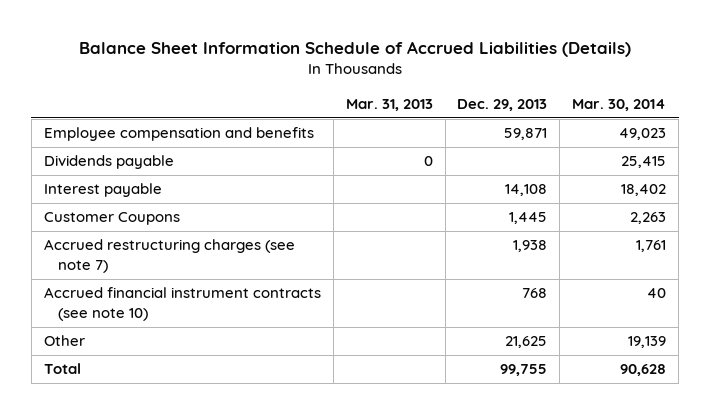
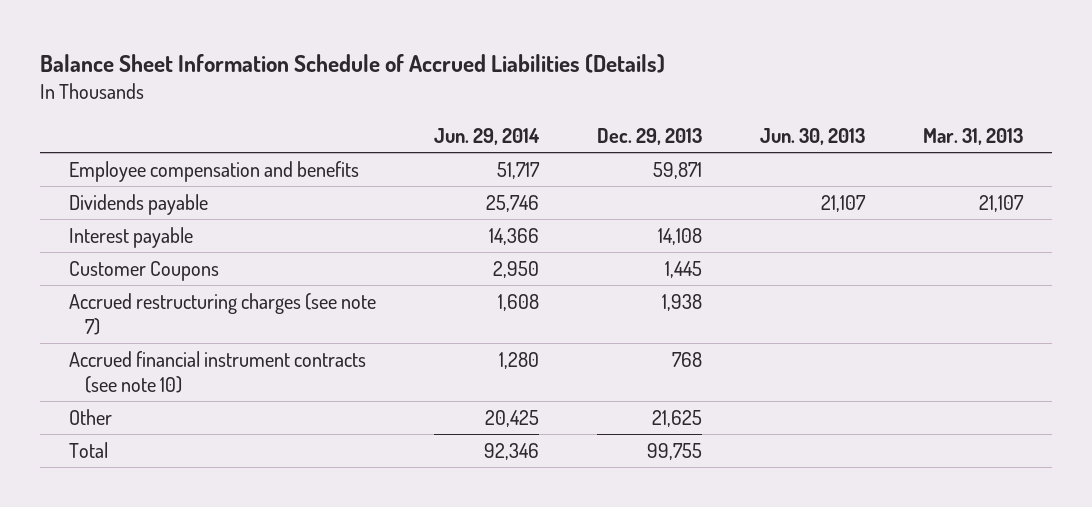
- | Mar. 31, 2013 | Dec. 29, 2013 | Mar. 30, 2014
+ | Jun. 29, 2014 | Dec. 29, 2013 | Jun. 30, 2013 | Mar. 31, 2013
- Dividends payable | 0 | | 25,415
+ Dividends payable | 25,746 | | 21,107 | 21,107

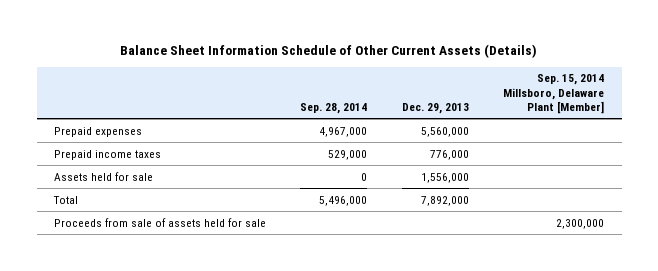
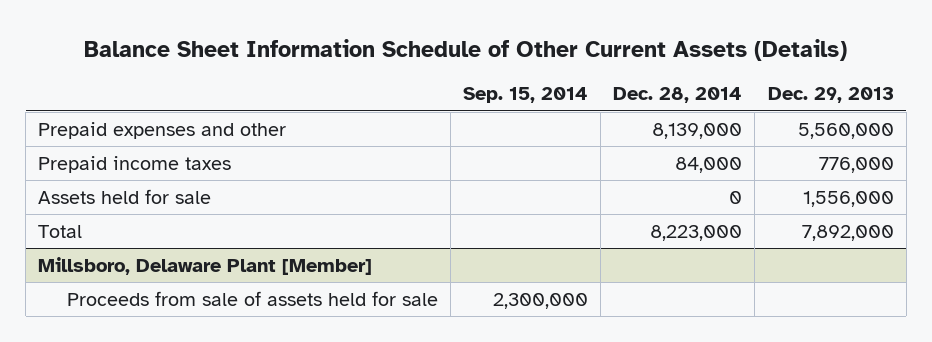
- | Sep. 28, 2014 | Dec. 29, 2013 | Sep. 15, 2014 Millsboro, Delaware Plant [Member]
+ | Sep. 15, 2014 | Dec. 28, 2014 | Dec. 29, 2013
- Prepaid expenses | 4,967,000 | 5,560,000 |
+ Prepaid expenses and other | | 8,139,000 | 5,560,000
+ Millsboro, Delaware Plant [Member]

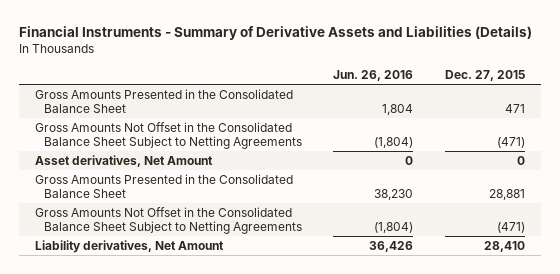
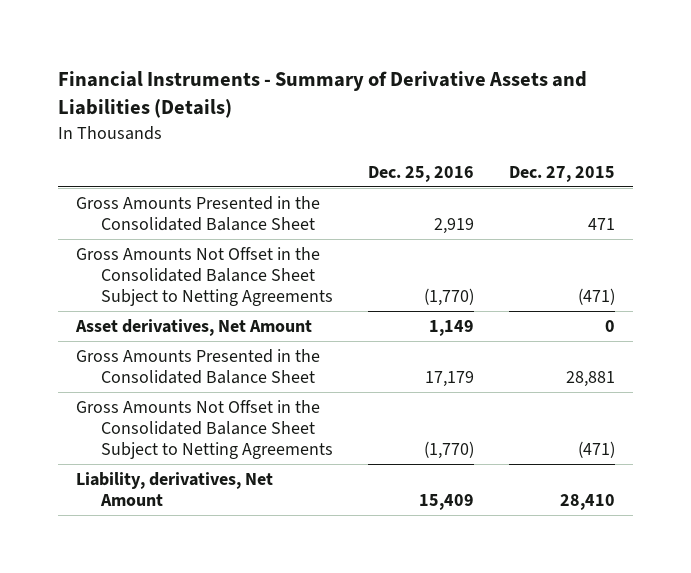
- | Jun. 26, 2016 | Dec. 27, 2015
+ | Dec. 25, 2016 | Dec. 27, 2015
- Liability derivatives, Net Amount | 36,426 | 28,410
+ Liability, derivatives, Net Amount | 15,409 | 28,410

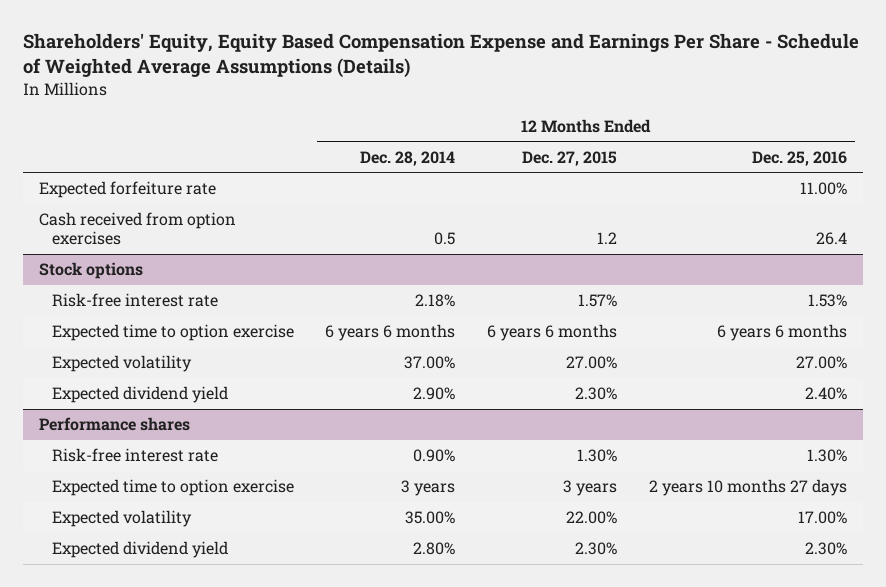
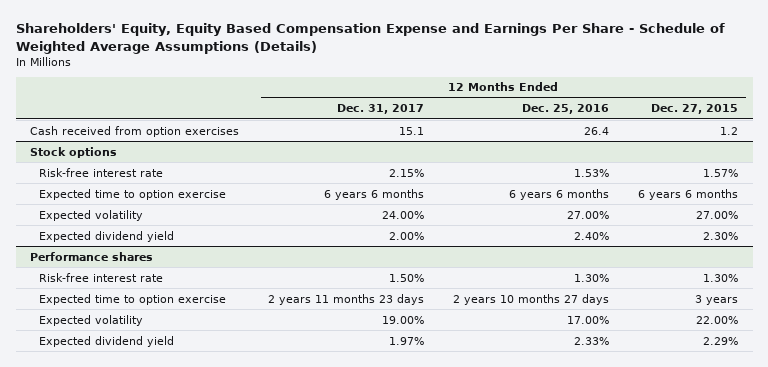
- | 12 Months Ended Dec. 28, 2014 | 12 Months Ended Dec. 27, 2015 | 12 Months Ended Dec. 25, 2016
+ | 12 Months Ended Dec. 31, 2017 | 12 Months Ended Dec. 25, 2016 | 12 Months Ended Dec. 27, 2015
- Expected forfeiture rate | | | 11.00%
@ Performance shares
- Expected dividend yield | 2.80% | 2.30% | 2.30%
+ Expected dividend yield | 1.97% | 2.33% | 2.29%

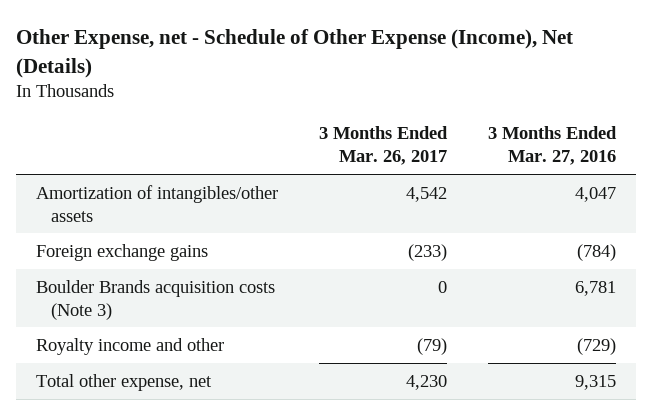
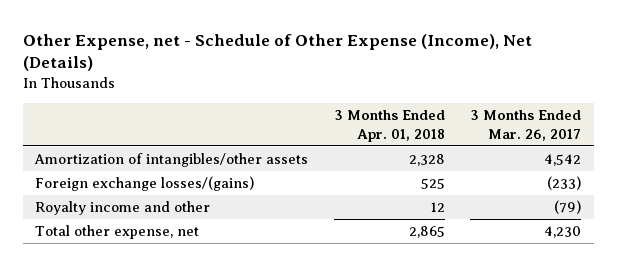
- | 3 Months Ended Mar. 26, 2017 | 3 Months Ended Mar. 27, 2016
+ | 3 Months Ended Apr. 01, 2018 | 3 Months Ended Mar. 26, 2017
- Foreign exchange gains | (233) | (784)
- Boulder Brands acquisition costs (Note 3) | 0 | 6,781
+ Foreign exchange losses/(gains) | 525 | (233)

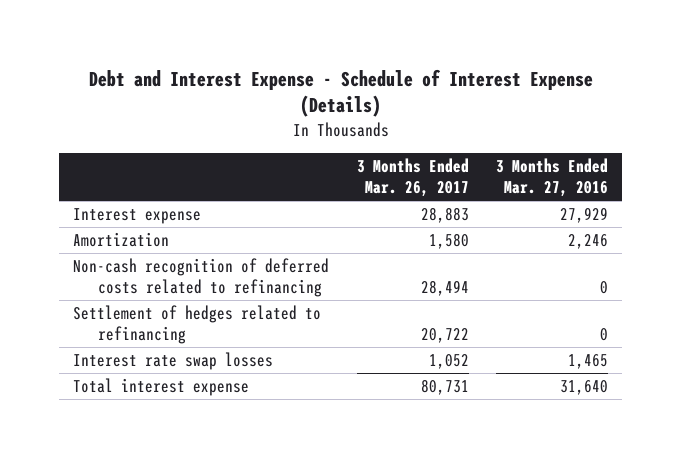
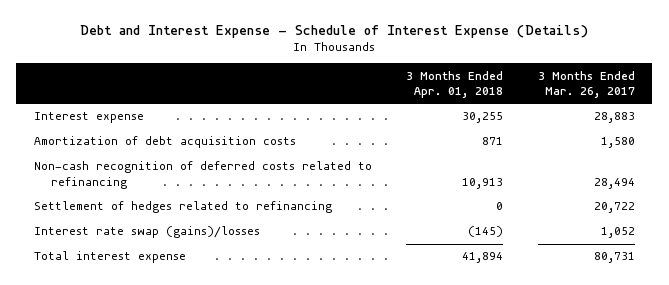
- | 3 Months Ended Mar. 26, 2017 | 3 Months Ended Mar. 27, 2016
+ | 3 Months Ended Apr. 01, 2018 | 3 Months Ended Mar. 26, 2017
- Amortization | 1,580 | 2,246
+ Amortization of debt acquisition costs | 871 | 1,580
- Interest rate swap losses | 1,052 | 1,465
+ Interest rate swap (gains)/losses | (145) | 1,052

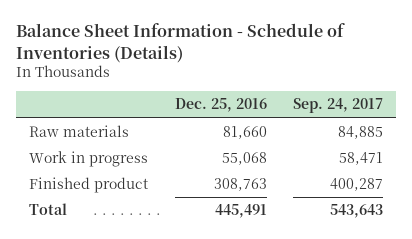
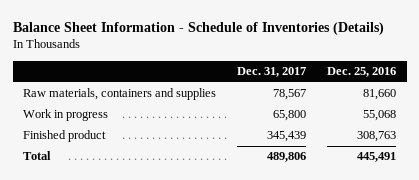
- | Dec. 25, 2016 | Sep. 24, 2017
+ | Dec. 31, 2017 | Dec. 25, 2016
- Raw materials | 81,660 | 84,885
+ Raw materials, containers and supplies | 78,567 | 81,660

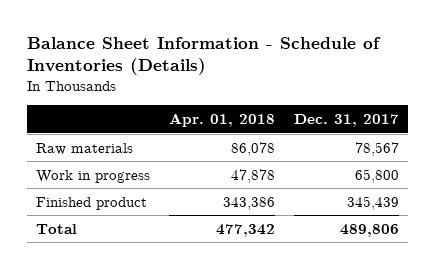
- | Dec. 31, 2017 | Dec. 25, 2016
+ | Apr. 01, 2018 | Dec. 31, 2017
- Raw materials, containers and supplies | 78,567 | 81,660
+ Raw materials | 86,078 | 78,567

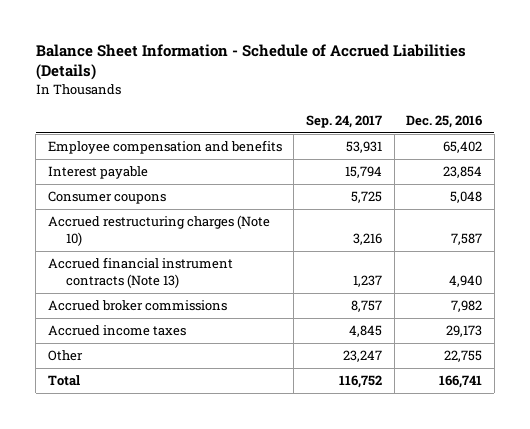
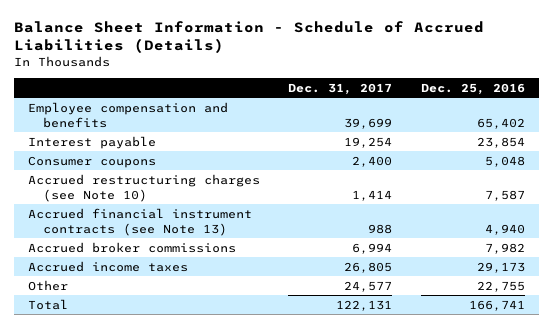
- | Sep. 24, 2017 | Dec. 25, 2016
+ | Dec. 31, 2017 | Dec. 25, 2016
- Accrued restructuring charges (Note 10) | 3,216 | 7,587
- Accrued financial instrument contracts (Note 13) | 1,237 | 4,940
+ Accrued restructuring charges (see Note 10) | 1,414 | 7,587
+ Accrued financial instrument contracts (see Note 13) | 988 | 4,940

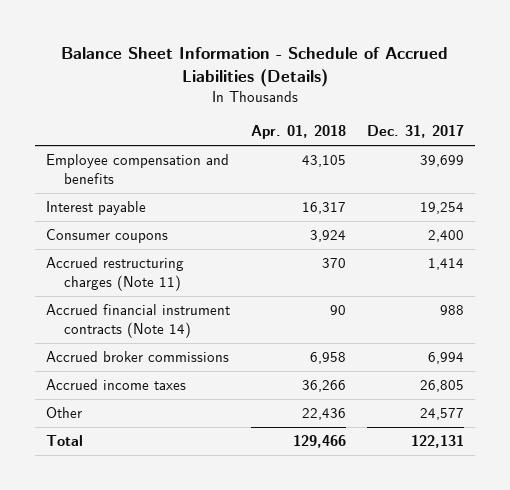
- | Dec. 31, 2017 | Dec. 25, 2016
+ | Apr. 01, 2018 | Dec. 31, 2017
- Accrued restructuring charges (see Note 10) | 1,414 | 7,587
- Accrued financial instrument contracts (see Note 13) | 988 | 4,940
+ Accrued restructuring charges (Note 11) | 370 | 1,414
+ Accrued financial instrument contracts (Note 14) | 90 | 988

